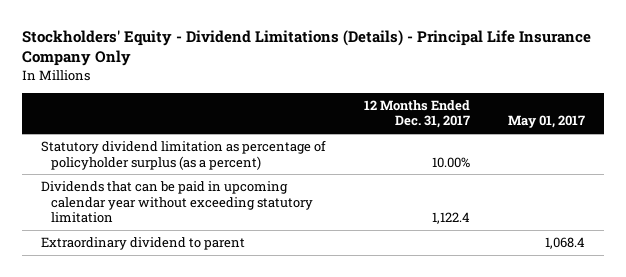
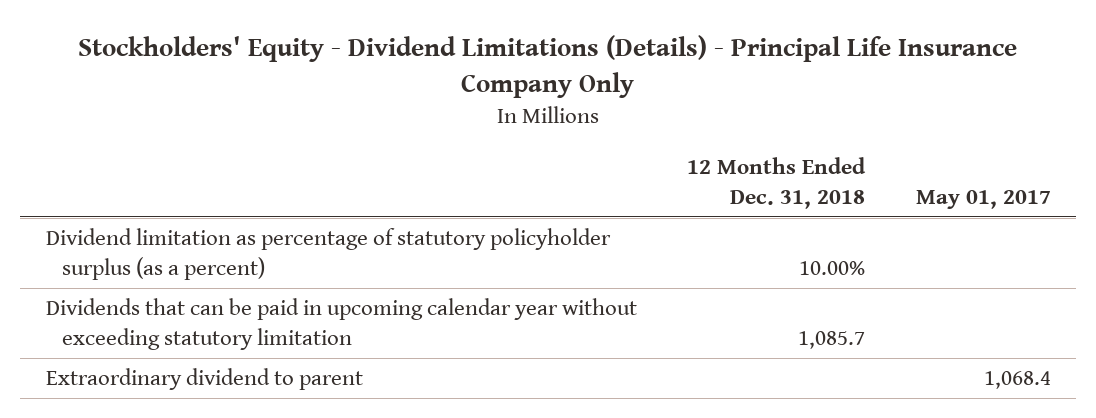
- | 12 Months Ended Dec. 31, 2017 | May 01, 2017
+ | 12 Months Ended Dec. 31, 2018 | May 01, 2017
- Statutory dividend limitation as percentage of policyholder surplus (as a percent) | 10.00% |
+ Dividend limitation as percentage of statutory policyholder surplus (as a percent) | 10.00% |

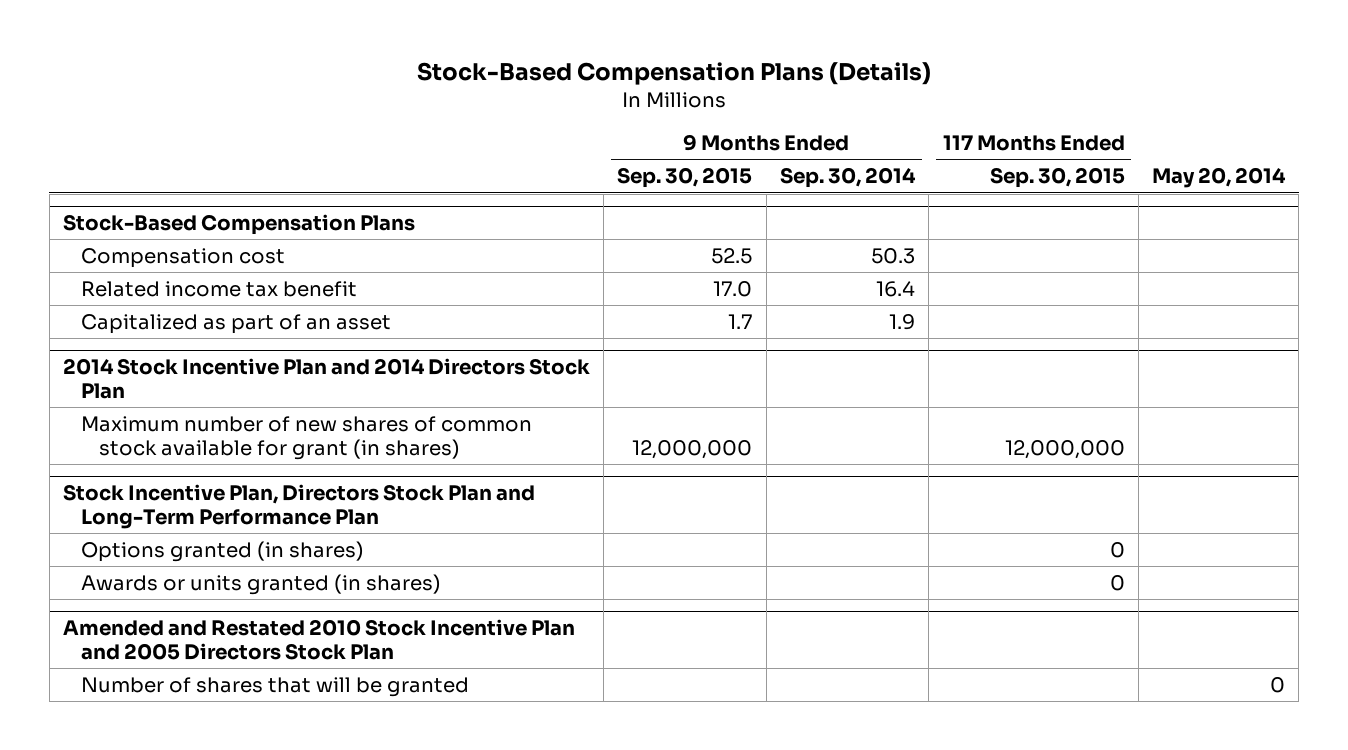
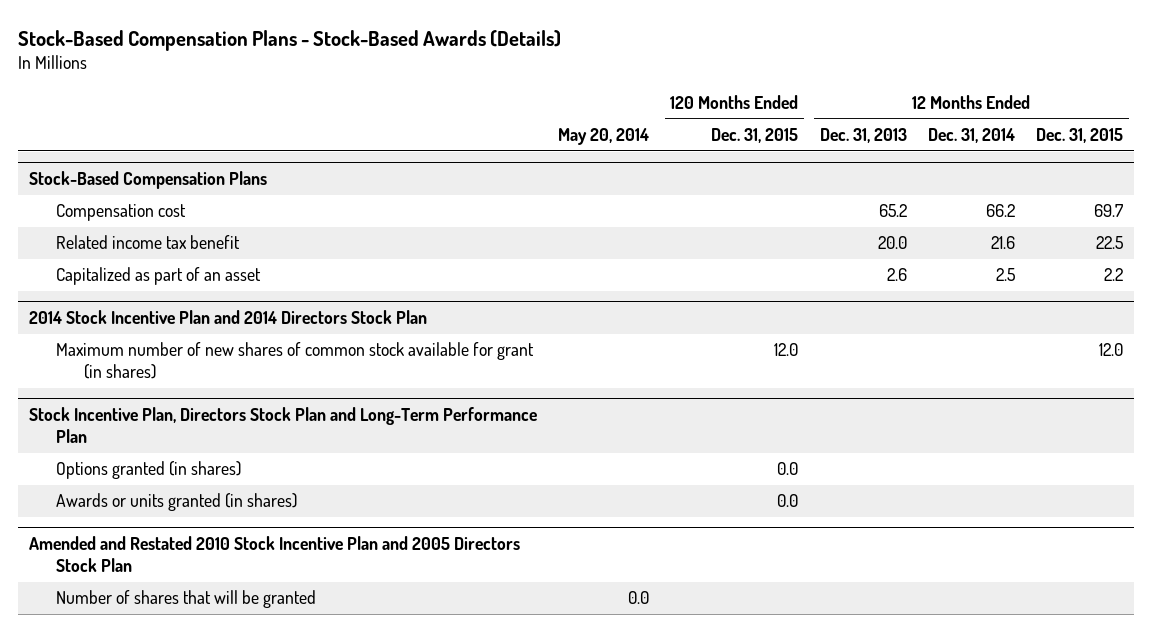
- Stock-Based Compensation Plans (Details)
+ Stock-Based Compensation Plans - Stock-Based Awards (Details)
- | 9 Months Ended Sep. 30, 2015 | 9 Months Ended Sep. 30, 2014 | 117 Months Ended Sep. 30, 2015 | May 20, 2014
+ | May 20, 2014 | 120 Months Ended Dec. 31, 2015 | 12 Months Ended Dec. 31, 2013 | 12 Months Ended Dec. 31, 2014 | 12 Months Ended Dec. 31, 2015
@ Amended and Restated 2010 Stock Incentive Plan and 2005 Directors Stock Plan
- Number of shares that will be granted | | | | 0
+ Number of shares that will be granted | 0.0 | | | |

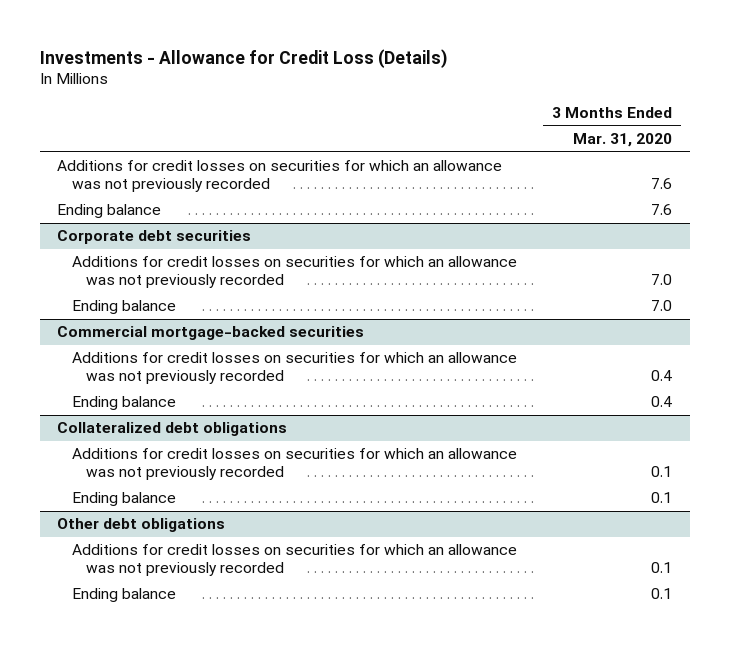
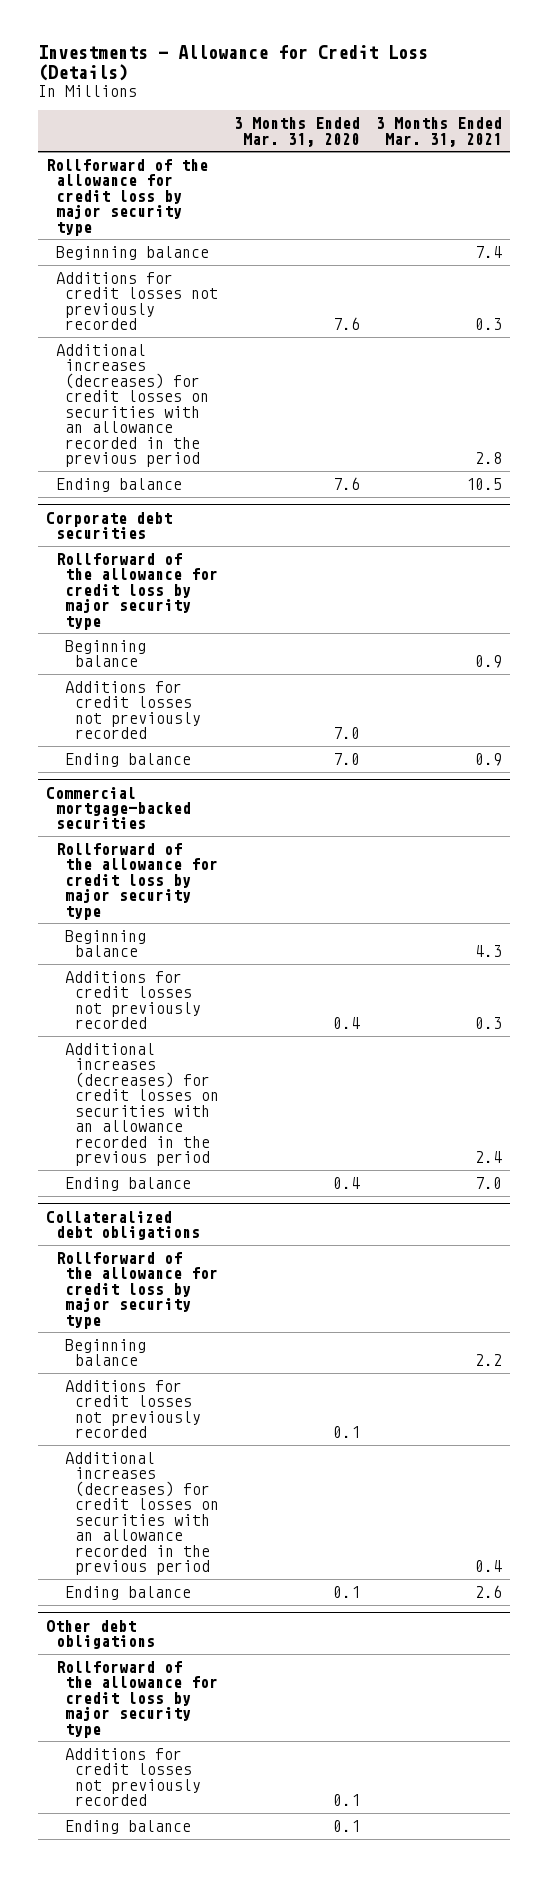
- | 3 Months Ended Mar. 31, 2020
+ | 3 Months Ended Mar. 31, 2020 | 3 Months Ended Mar. 31, 2021
- Additions for credit losses on securities for which an allowance was not previously recorded | 7.6
+ Rollforward of the allowance for credit loss by major security type
+ Beginning balance | | 7.4
+ Additions for credit losses not previously recorded | 7.6 | 0.3
+ Additional increases (decreases) for credit losses on securities with an allowance recorded in the previous period | | 2.8
@ Corporate debt securities
- Additions for credit losses on securities for which an allowance was not previously recorded | 7.0
+ Rollforward of the allowance for credit loss by major security type
+ Beginning balance | | 0.9
+ Additions for credit losses not previously recorded | 7.0 |
@ Commercial mortgage-backed securities
- Additions for credit losses on securities for which an allowance was not previously recorded | 0.4
+ Rollforward of the allowance for credit loss by major security type
+ Beginning balance | | 4.3
+ Additions for credit losses not previously recorded | 0.4 | 0.3
+ Additional increases (decreases) for credit losses on securities with an allowance recorded in the previous period | | 2.4
@ Collateralized debt obligations
- Additions for credit losses on securities for which an allowance was not previously recorded | 0.1
+ Rollforward of the allowance for credit loss by major security type
+ Beginning balance | | 2.2
+ Additions for credit losses not previously recorded | 0.1 |
+ Additional increases (decreases) for credit losses on securities with an allowance recorded in the previous period | | 0.4
@ Other debt obligations
- Additions for credit losses on securities for which an allowance was not previously recorded | 0.1
+ Rollforward of the allowance for credit loss by major security type
+ Additions for credit losses not previously recorded | 0.1 |

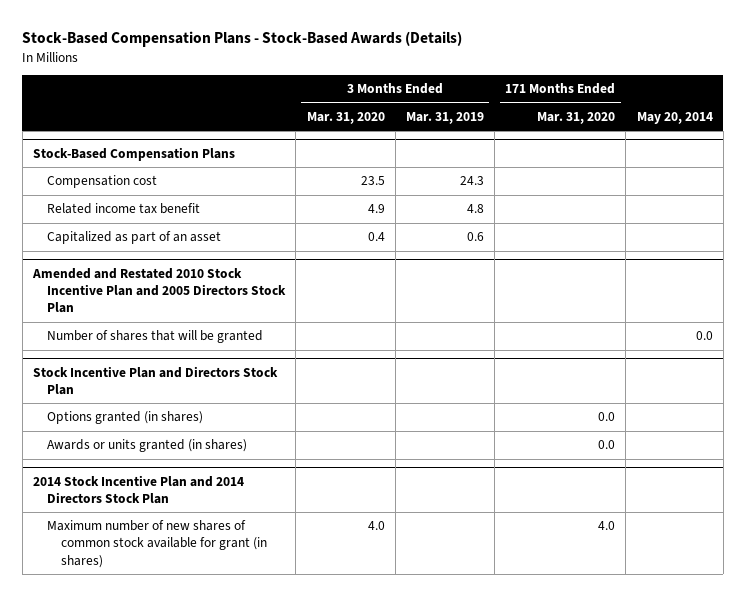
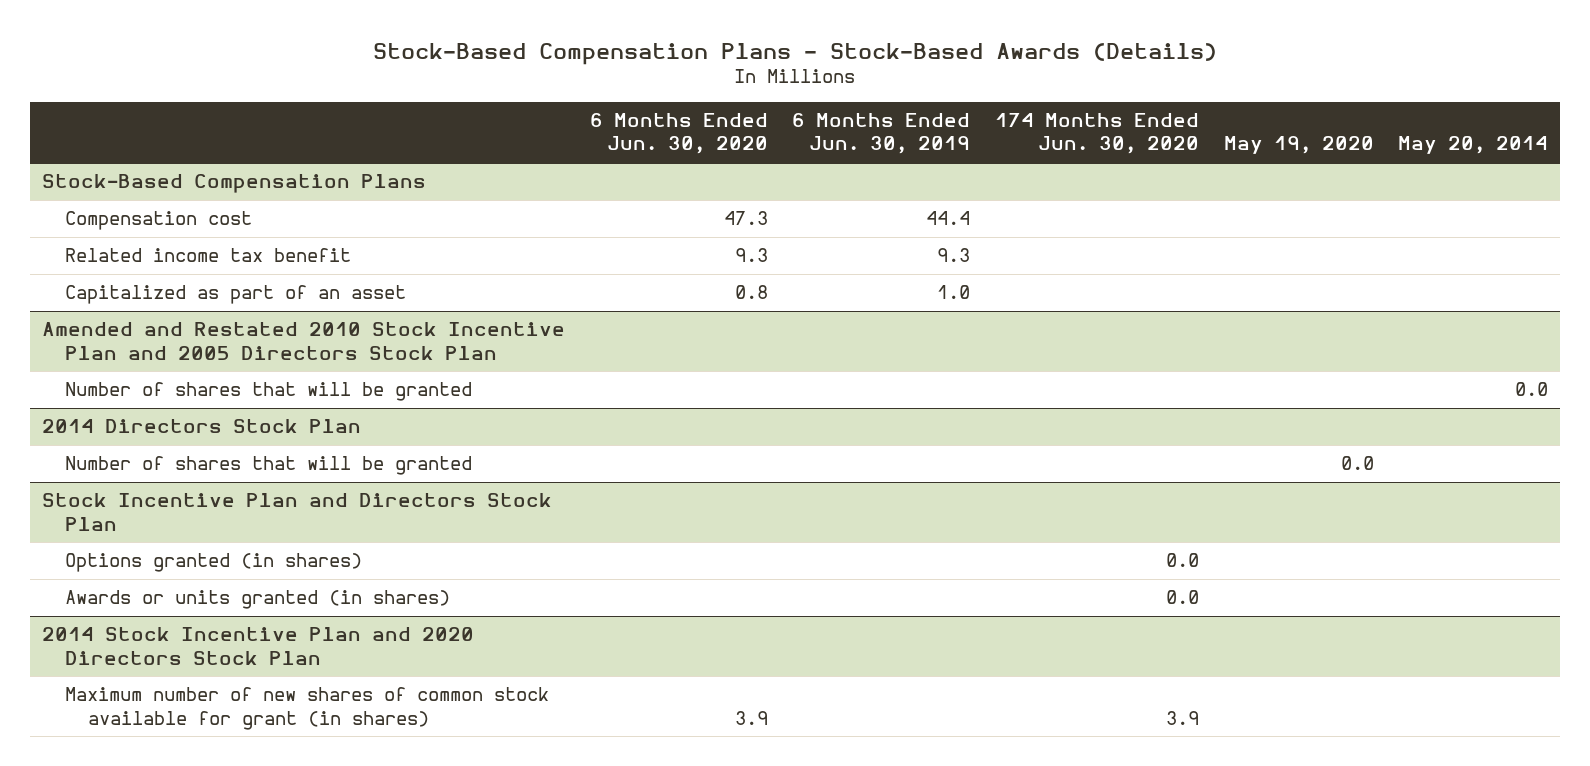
- | 3 Months Ended Mar. 31, 2020 | 3 Months Ended Mar. 31, 2019 | 171 Months Ended Mar. 31, 2020 | May 20, 2014
+ | 6 Months Ended Jun. 30, 2020 | 6 Months Ended Jun. 30, 2019 | 174 Months Ended Jun. 30, 2020 | May 19, 2020 | May 20, 2014
+ 2014 Directors Stock Plan
+ Number of shares that will be granted | | | | 0.0 |
- 2014 Stock Incentive Plan and 2014 Directors Stock Plan
+ 2014 Stock Incentive Plan and 2020 Directors Stock Plan

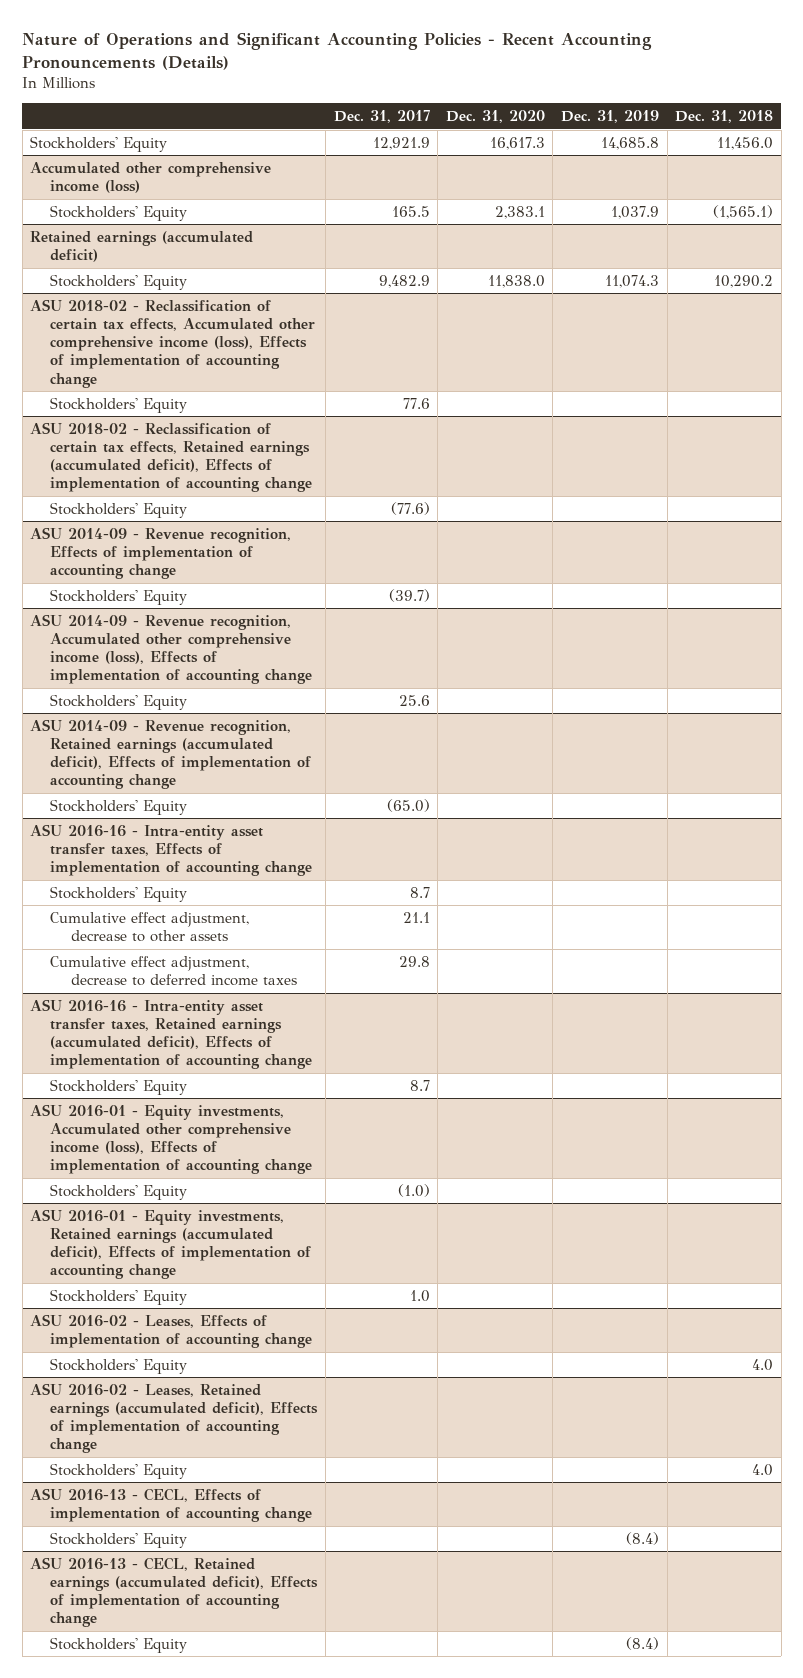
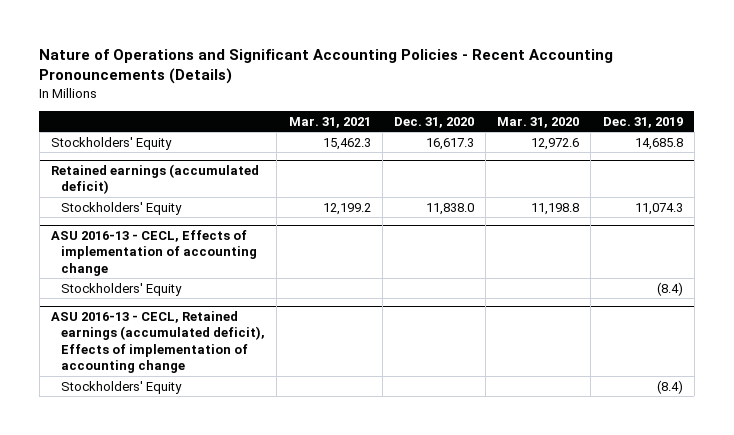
- | Dec. 31, 2017 | Dec. 31, 2020 | Dec. 31, 2019 | Dec. 31, 2018
+ | Mar. 31, 2021 | Dec. 31, 2020 | Mar. 31, 2020 | Dec. 31, 2019
- Accumulated other comprehensive income (loss)
- Stockholders' Equity | 165.5 | 2,383.1 | 1,037.9 | (1,565.1)
- ASU 2018-02 - Reclassification of certain tax effects, Accumulated other comprehensive income (loss), Effects of implementation of accounting change
- Stockholders' Equity | 77.6 | | |
- ASU 2018-02 - Reclassification of certain tax effects, Retained earnings (accumulated deficit), Effects of implementation of accounting change
- Stockholders' Equity | (77.6) | | |
- ASU 2014-09 - Revenue recognition, Effects of implementation of accounting change
- Stockholders' Equity | (39.7) | | |
- ASU 2014-09 - Revenue recognition, Accumulated other comprehensive income (loss), Effects of implementation of accounting change
- Stockholders' Equity | 25.6 | | |
- ASU 2014-09 - Revenue recognition, Retained earnings (accumulated deficit), Effects of implementation of accounting change
- Stockholders' Equity | (65.0) | | |
- ASU 2016-16 - Intra-entity asset transfer taxes, Effects of implementation of accounting change
- Stockholders' Equity | 8.7 | | |
- Cumulative effect adjustment, decrease to other assets | 21.1 | | |
- Cumulative effect adjustment, decrease to deferred income taxes | 29.8 | | |
- ASU 2016-16 - Intra-entity asset transfer taxes, Retained earnings (accumulated deficit), Effects of implementation of accounting change
- Stockholders' Equity | 8.7 | | |
- ASU 2016-01 - Equity investments, Accumulated other comprehensive income (loss), Effects of implementation of accounting change
- Stockholders' Equity | (1.0) | | |
- ASU 2016-01 - Equity investments, Retained earnings (accumulated deficit), Effects of implementation of accounting change
- Stockholders' Equity | 1.0 | | |
- ASU 2016-02 - Leases, Effects of implementation of accounting change
- Stockholders' Equity | | | | 4.0
- ASU 2016-02 - Leases, Retained earnings (accumulated deficit), Effects of implementation of accounting change
- Stockholders' Equity | | | | 4.0

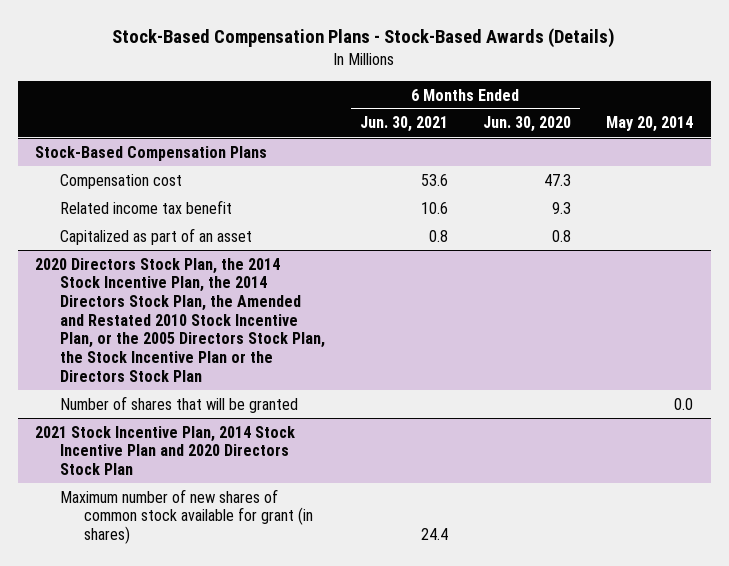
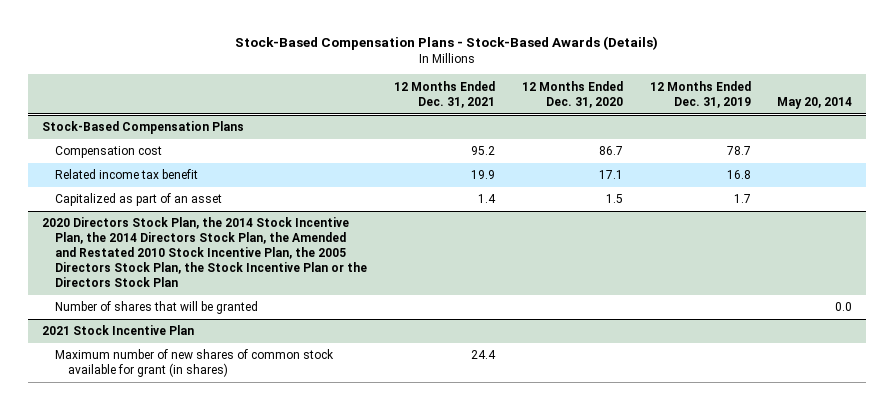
- | 6 Months Ended Jun. 30, 2021 | 6 Months Ended Jun. 30, 2020 | May 20, 2014
+ | 12 Months Ended Dec. 31, 2021 | 12 Months Ended Dec. 31, 2020 | 12 Months Ended Dec. 31, 2019 | May 20, 2014
- 2020 Directors Stock Plan, the 2014 Stock Incentive Plan, the 2014 Directors Stock Plan, the Amended and Restated 2010 Stock Incentive Plan, or the 2005 Directors Stock Plan, the Stock Incentive Plan or the Directors Stock Plan
+ 2020 Directors Stock Plan, the 2014 Stock Incentive Plan, the 2014 Directors Stock Plan, the Amended and Restated 2010 Stock Incentive Plan, the 2005 Directors Stock Plan, the Stock Incentive Plan or the Directors Stock Plan
- 2021 Stock Incentive Plan, 2014 Stock Incentive Plan and 2020 Directors Stock Plan
- Maximum number of new shares of common stock available for grant (in shares) | 24.4 | |
+ 2021 Stock Incentive Plan
+ Maximum number of new shares of common stock available for grant (in shares) | 24.4 | | |

